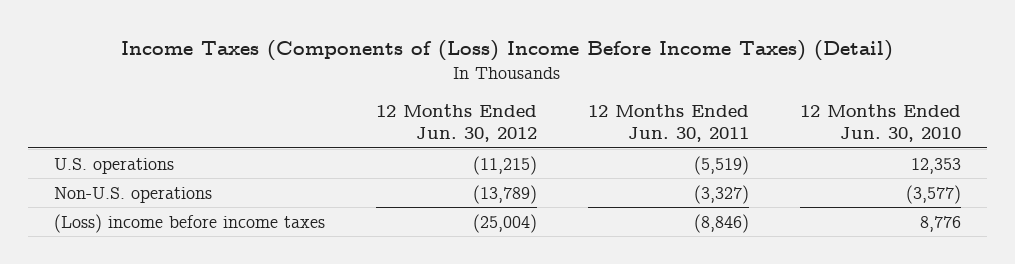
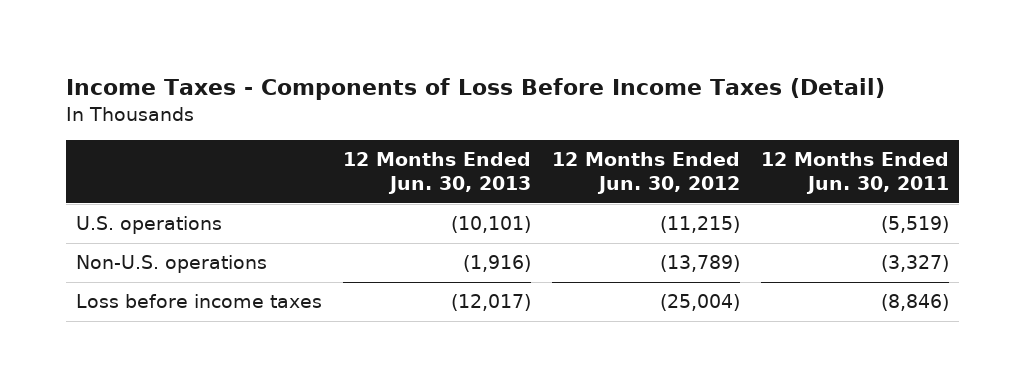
- Income Taxes (Components of (Loss) Income Before Income Taxes) (Detail)
+ Income Taxes - Components of Loss Before Income Taxes (Detail)
- | 12 Months Ended Jun. 30, 2012 | 12 Months Ended Jun. 30, 2011 | 12 Months Ended Jun. 30, 2010
+ | 12 Months Ended Jun. 30, 2013 | 12 Months Ended Jun. 30, 2012 | 12 Months Ended Jun. 30, 2011
- (Loss) income before income taxes | (25,004) | (8,846) | 8,776
+ Loss before income taxes | (12,017) | (25,004) | (8,846)

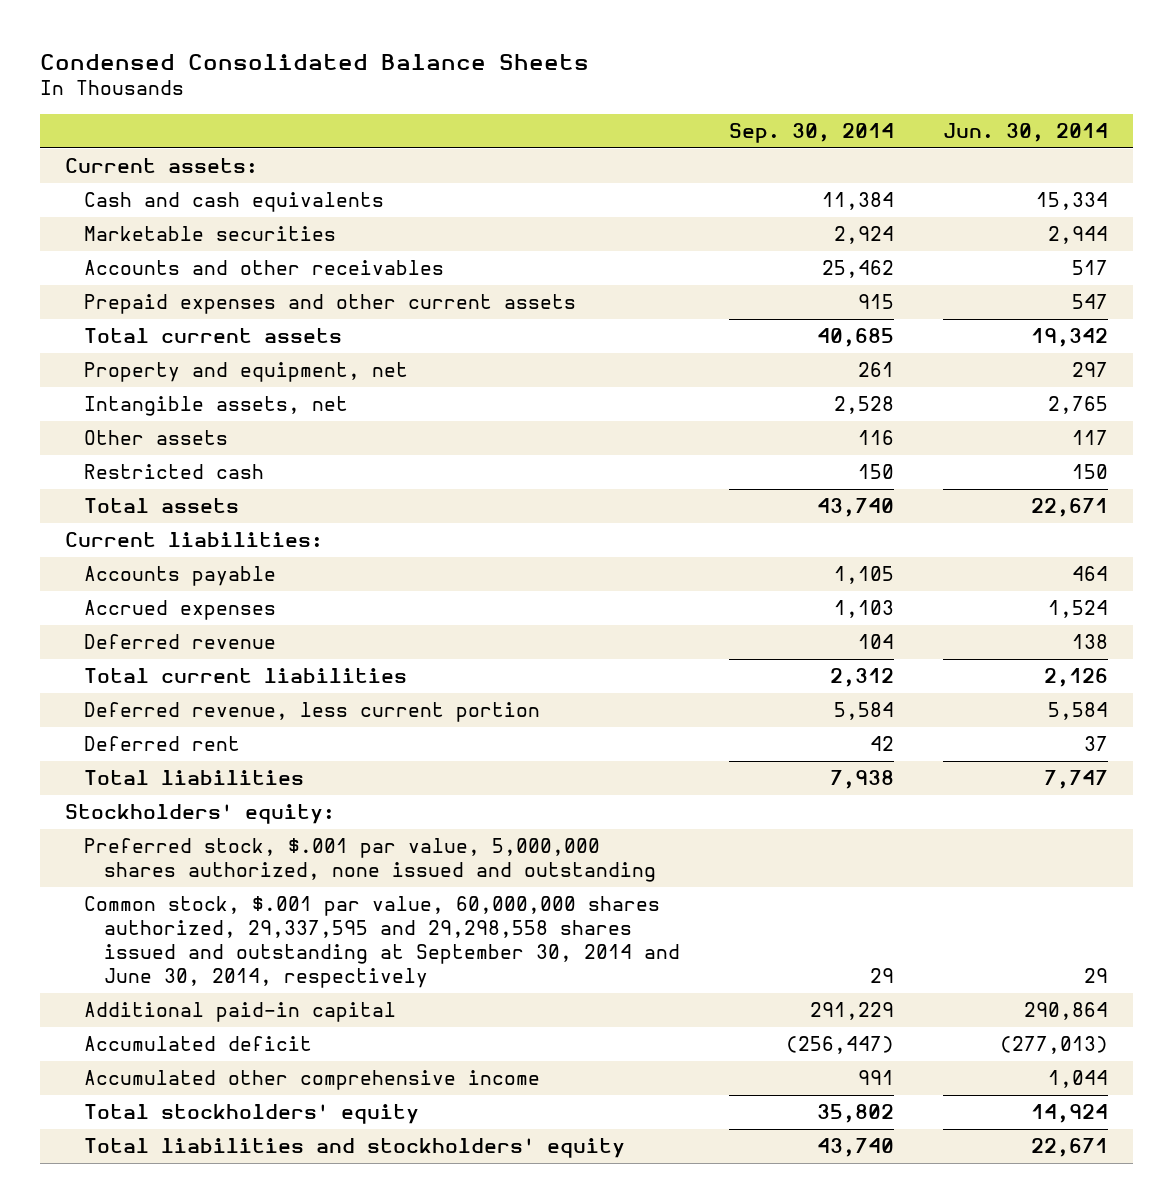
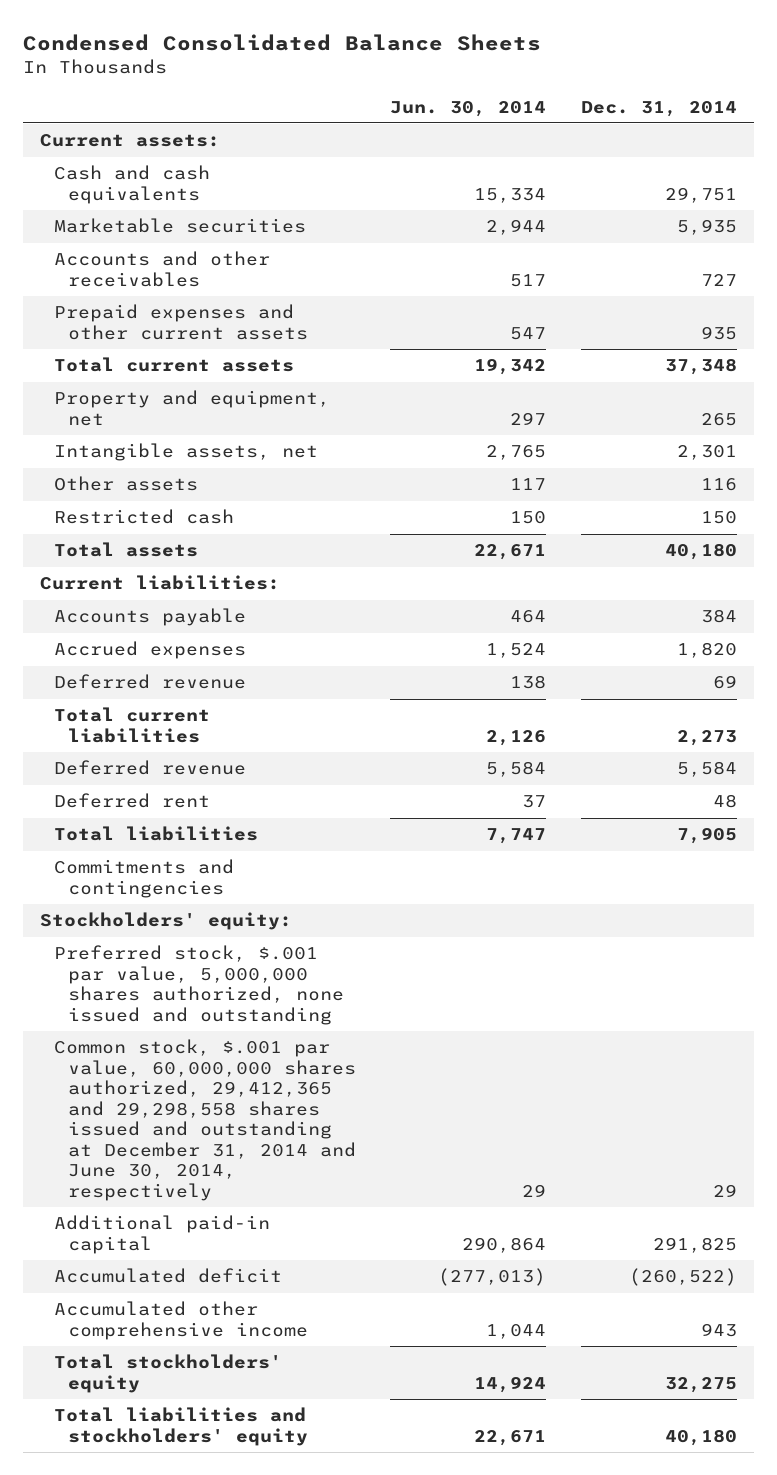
- | Sep. 30, 2014 | Jun. 30, 2014
+ | Jun. 30, 2014 | Dec. 31, 2014
- Deferred revenue, less current portion | 5,584 | 5,584
+ Deferred revenue | 5,584 | 5,584
+ Commitments and contingencies
- Common stock, $.001 par value, 60,000,000 shares authorized, 29,337,595 and 29,298,558 shares issued and outstanding at September 30, 2014 and June 30, 2014, respectively | 29 | 29
+ Common stock, $.001 par value, 60,000,000 shares authorized, 29,412,365 and 29,298,558 shares issued and outstanding at December 31, 2014 and June 30, 2014, respectively | 29 | 29

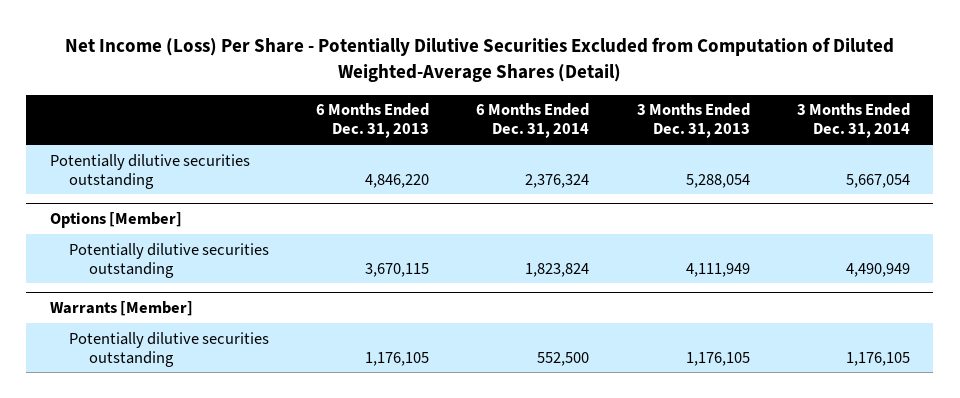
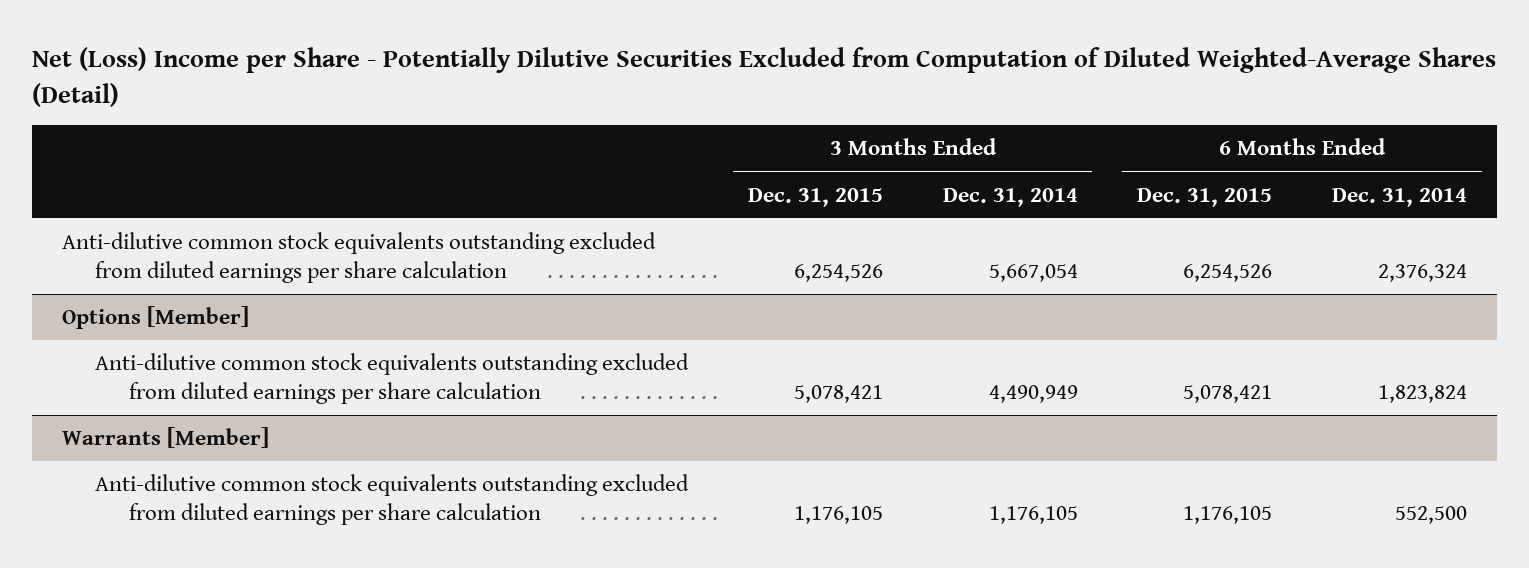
- Net Income (Loss) Per Share - Potentially Dilutive Securities Excluded from Computation of Diluted Weighted-Average Shares (Detail)
+ Net (Loss) Income per Share - Potentially Dilutive Securities Excluded from Computation of Diluted Weighted-Average Shares (Detail)
- | 6 Months Ended Dec. 31, 2013 | 6 Months Ended Dec. 31, 2014 | 3 Months Ended Dec. 31, 2013 | 3 Months Ended Dec. 31, 2014
+ | 3 Months Ended Dec. 31, 2015 | 3 Months Ended Dec. 31, 2014 | 6 Months Ended Dec. 31, 2015 | 6 Months Ended Dec. 31, 2014
- Potentially dilutive securities outstanding | 4,846,220 | 2,376,324 | 5,288,054 | 5,667,054
+ Anti-dilutive common stock equivalents outstanding excluded from diluted earnings per share calculation | 6,254,526 | 5,667,054 | 6,254,526 | 2,376,324
@ Options [Member]
- Potentially dilutive securities outstanding | 3,670,115 | 1,823,824 | 4,111,949 | 4,490,949
+ Anti-dilutive common stock equivalents outstanding excluded from diluted earnings per share calculation | 5,078,421 | 4,490,949 | 5,078,421 | 1,823,824
@ Warrants [Member]
- Potentially dilutive securities outstanding | 1,176,105 | 552,500 | 1,176,105 | 1,176,105
+ Anti-dilutive common stock equivalents outstanding excluded from diluted earnings per share calculation | 1,176,105 | 1,176,105 | 1,176,105 | 552,500

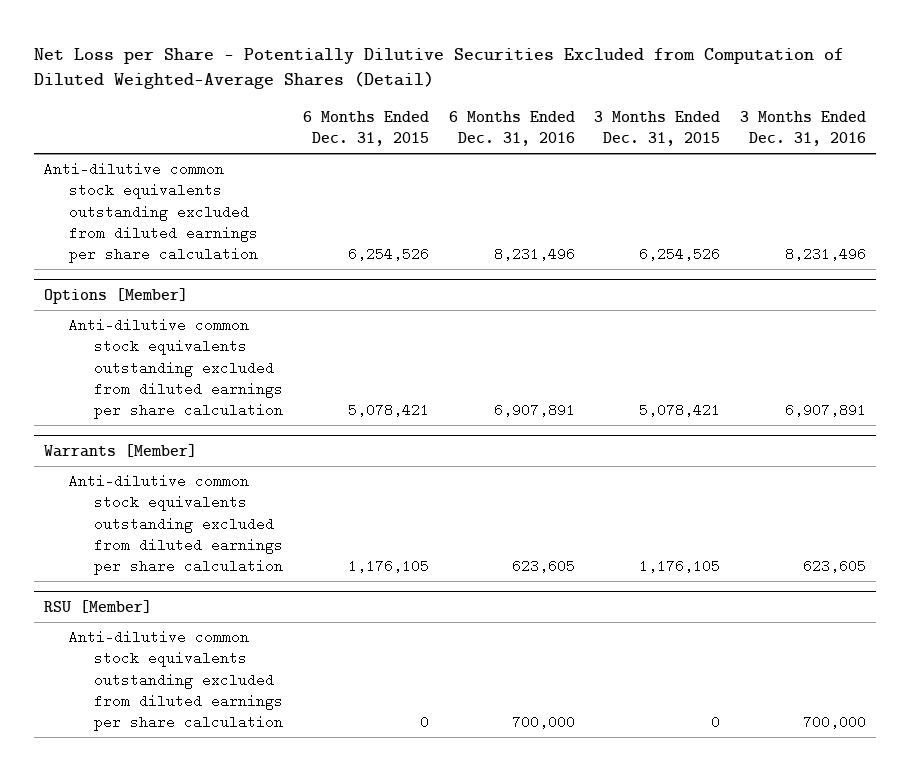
- Net (Loss) Income per Share - Potentially Dilutive Securities Excluded from Computation of Diluted Weighted-Average Shares (Detail)
+ Net Loss per Share - Potentially Dilutive Securities Excluded from Computation of Diluted Weighted-Average Shares (Detail)
- | 3 Months Ended Dec. 31, 2015 | 3 Months Ended Dec. 31, 2014 | 6 Months Ended Dec. 31, 2015 | 6 Months Ended Dec. 31, 2014
+ | 6 Months Ended Dec. 31, 2015 | 6 Months Ended Dec. 31, 2016 | 3 Months Ended Dec. 31, 2015 | 3 Months Ended Dec. 31, 2016
+ RSU [Member]
+ Anti-dilutive common stock equivalents outstanding excluded from diluted earnings per share calculation | 0 | 700,000 | 0 | 700,000

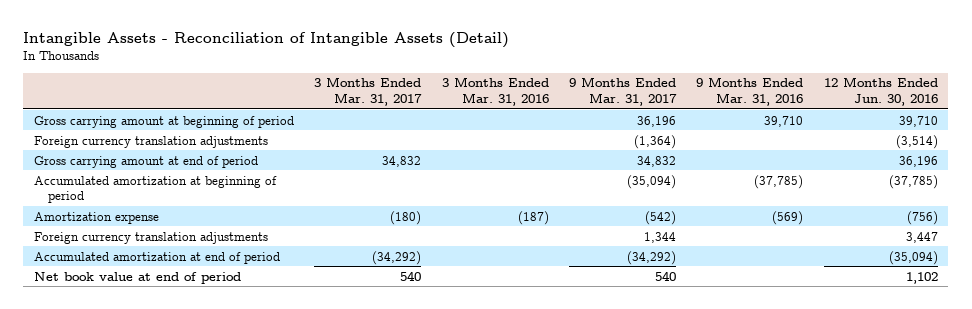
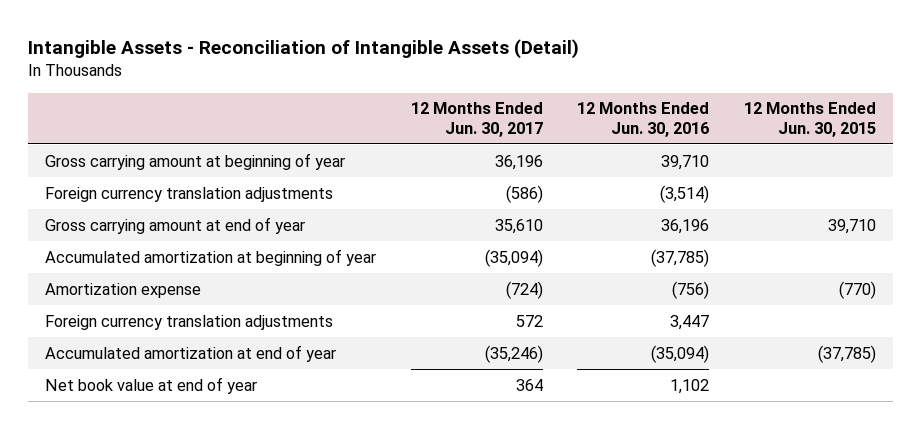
- | 3 Months Ended Mar. 31, 2017 | 3 Months Ended Mar. 31, 2016 | 9 Months Ended Mar. 31, 2017 | 9 Months Ended Mar. 31, 2016 | 12 Months Ended Jun. 30, 2016
+ | 12 Months Ended Jun. 30, 2017 | 12 Months Ended Jun. 30, 2016 | 12 Months Ended Jun. 30, 2015
- Gross carrying amount at beginning of period | | | 36,196 | 39,710 | 39,710
+ Gross carrying amount at beginning of year | 36,196 | 39,710 |
- Gross carrying amount at end of period | 34,832 | | 34,832 | | 36,196
- Accumulated amortization at beginning of period | | | (35,094) | (37,785) | (37,785)
+ Gross carrying amount at end of year | 35,610 | 36,196 | 39,710
+ Accumulated amortization at beginning of year | (35,094) | (37,785) |
- Accumulated amortization at end of period | (34,292) | | (34,292) | | (35,094)
- Net book value at end of period | 540 | | 540 | | 1,102
+ Accumulated amortization at end of year | (35,246) | (35,094) | (37,785)
+ Net book value at end of year | 364 | 1,102 |

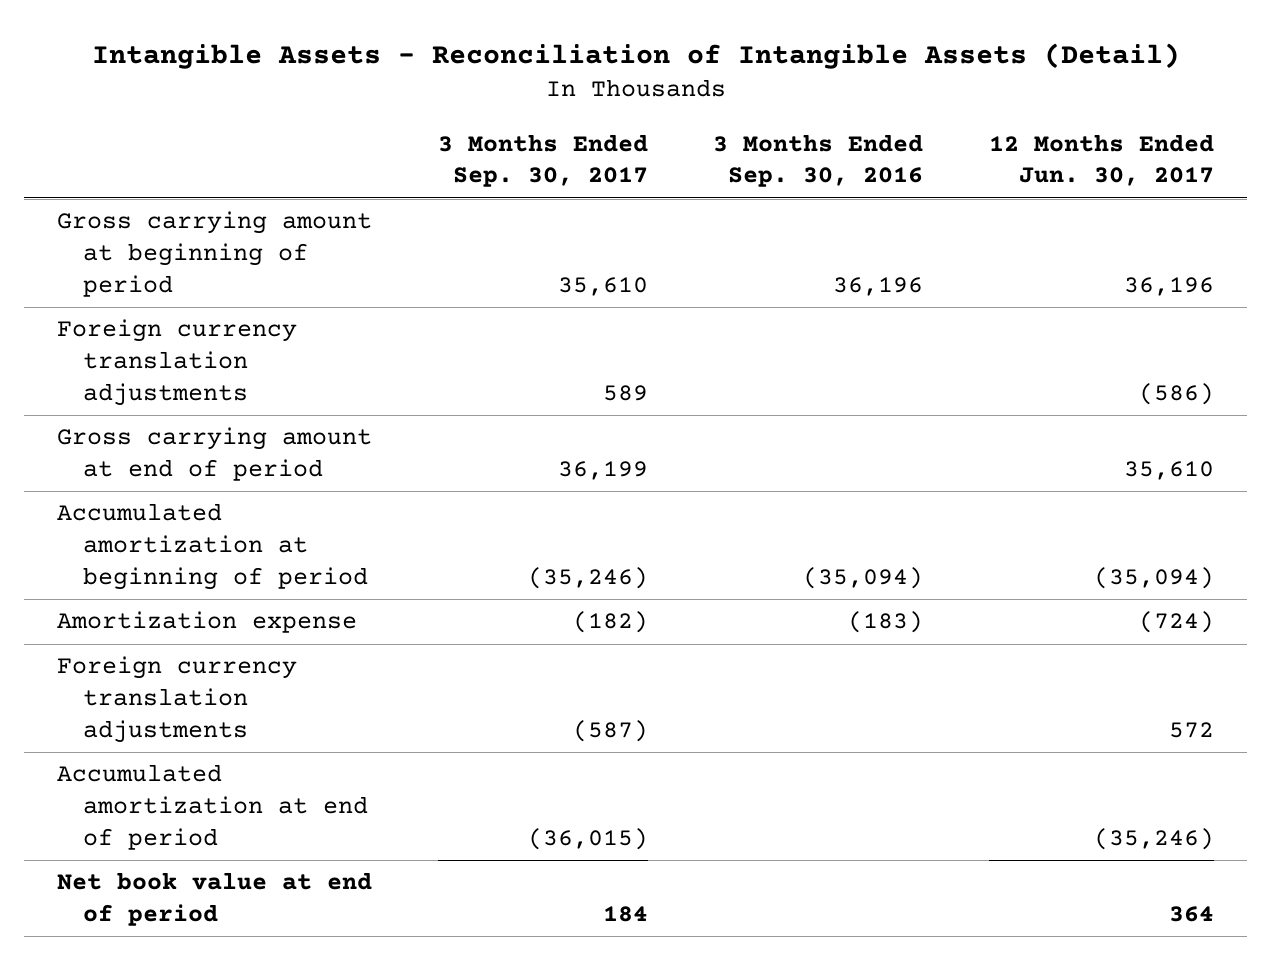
- | 12 Months Ended Jun. 30, 2017 | 12 Months Ended Jun. 30, 2016 | 12 Months Ended Jun. 30, 2015
+ | 3 Months Ended Sep. 30, 2017 | 3 Months Ended Sep. 30, 2016 | 12 Months Ended Jun. 30, 2017
- Gross carrying amount at beginning of year | 36,196 | 39,710 |
+ Gross carrying amount at beginning of period | 35,610 | 36,196 | 36,196
- Gross carrying amount at end of year | 35,610 | 36,196 | 39,710
- Accumulated amortization at beginning of year | (35,094) | (37,785) |
+ Gross carrying amount at end of period | 36,199 | | 35,610
+ Accumulated amortization at beginning of period | (35,246) | (35,094) | (35,094)
- Accumulated amortization at end of year | (35,246) | (35,094) | (37,785)
- Net book value at end of year | 364 | 1,102 |
+ Accumulated amortization at end of period | (36,015) | | (35,246)
+ Net book value at end of period | 184 | | 364

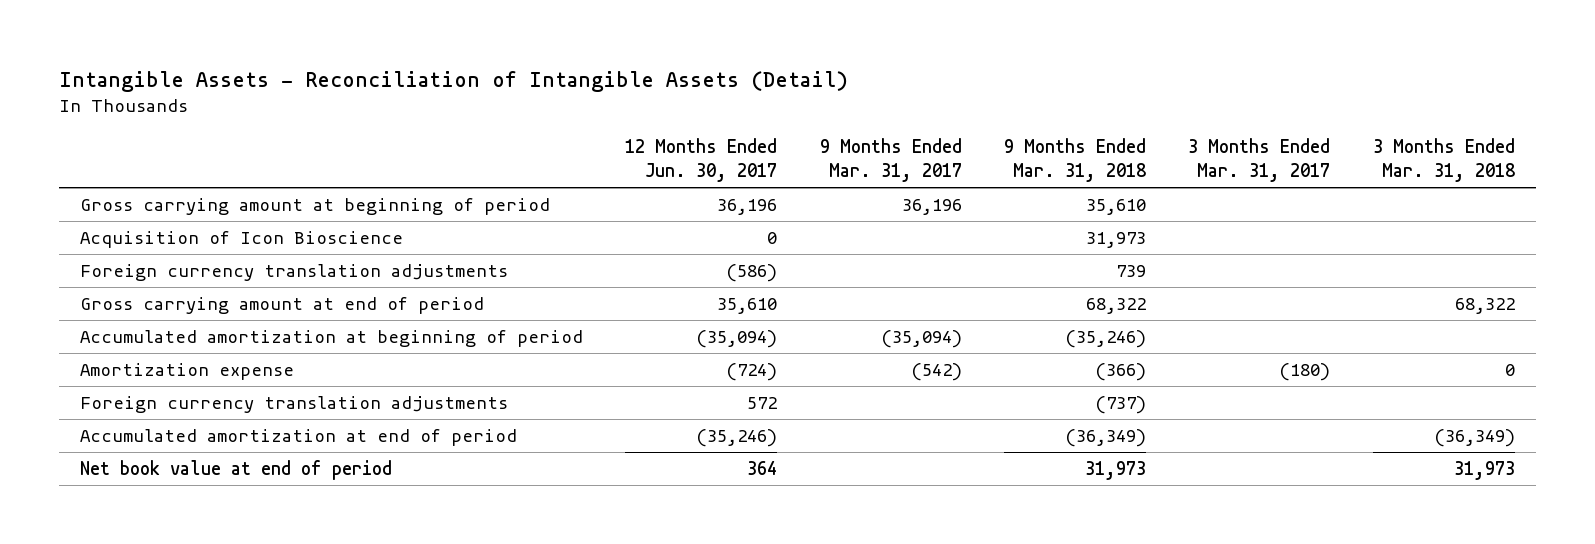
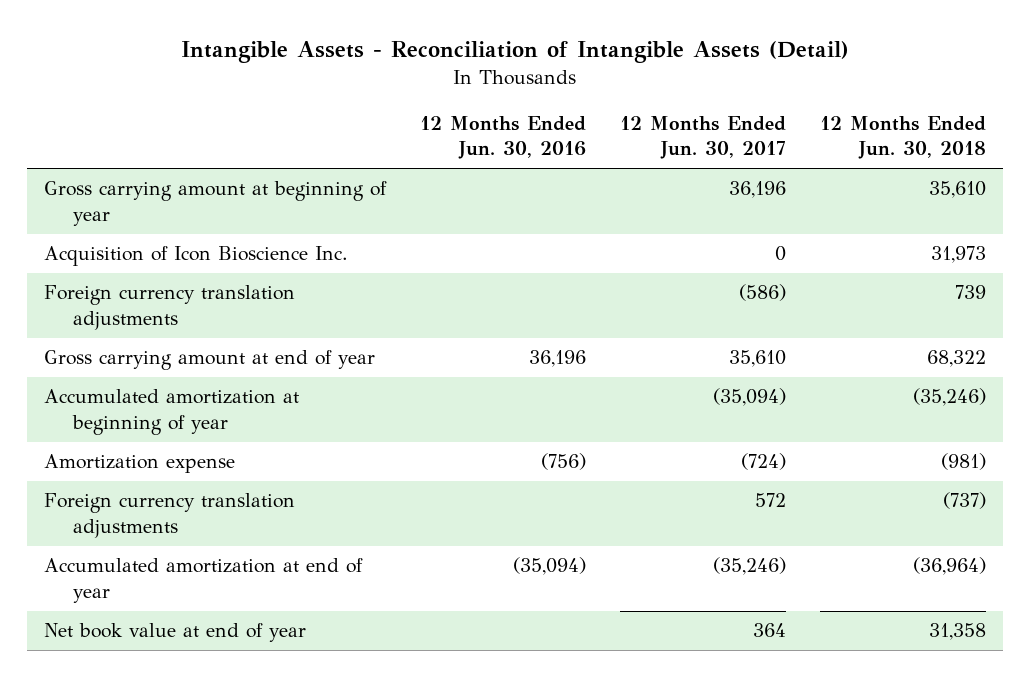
- | 12 Months Ended Jun. 30, 2017 | 9 Months Ended Mar. 31, 2017 | 9 Months Ended Mar. 31, 2018 | 3 Months Ended Mar. 31, 2017 | 3 Months Ended Mar. 31, 2018
+ | 12 Months Ended Jun. 30, 2016 | 12 Months Ended Jun. 30, 2017 | 12 Months Ended Jun. 30, 2018
- Gross carrying amount at beginning of period | 36,196 | 36,196 | 35,610 | |
- Acquisition of Icon Bioscience | 0 | | 31,973 | |
+ Gross carrying amount at beginning of year | | 36,196 | 35,610
+ Acquisition of Icon Bioscience Inc. | | 0 | 31,973
- Gross carrying amount at end of period | 35,610 | | 68,322 | | 68,322
- Accumulated amortization at beginning of period | (35,094) | (35,094) | (35,246) | |
+ Gross carrying amount at end of year | 36,196 | 35,610 | 68,322
+ Accumulated amortization at beginning of year | | (35,094) | (35,246)
- Accumulated amortization at end of period | (35,246) | | (36,349) | | (36,349)
- Net book value at end of period | 364 | | 31,973 | | 31,973
+ Accumulated amortization at end of year | (35,094) | (35,246) | (36,964)
+ Net book value at end of year | | 364 | 31,358

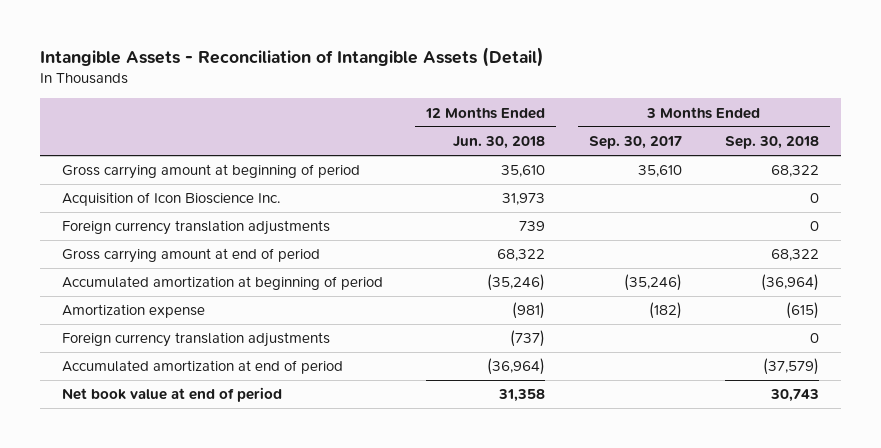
- | 12 Months Ended Jun. 30, 2016 | 12 Months Ended Jun. 30, 2017 | 12 Months Ended Jun. 30, 2018
+ | 12 Months Ended Jun. 30, 2018 | 3 Months Ended Sep. 30, 2017 | 3 Months Ended Sep. 30, 2018
- Gross carrying amount at beginning of year | | 36,196 | 35,610
+ Gross carrying amount at beginning of period | 35,610 | 35,610 | 68,322
- Gross carrying amount at end of year | 36,196 | 35,610 | 68,322
- Accumulated amortization at beginning of year | | (35,094) | (35,246)
+ Gross carrying amount at end of period | 68,322 | | 68,322
+ Accumulated amortization at beginning of period | (35,246) | (35,246) | (36,964)
- Accumulated amortization at end of year | (35,094) | (35,246) | (36,964)
- Net book value at end of year | | 364 | 31,358
+ Accumulated amortization at end of period | (36,964) | | (37,579)
+ Net book value at end of period | 31,358 | | 30,743

